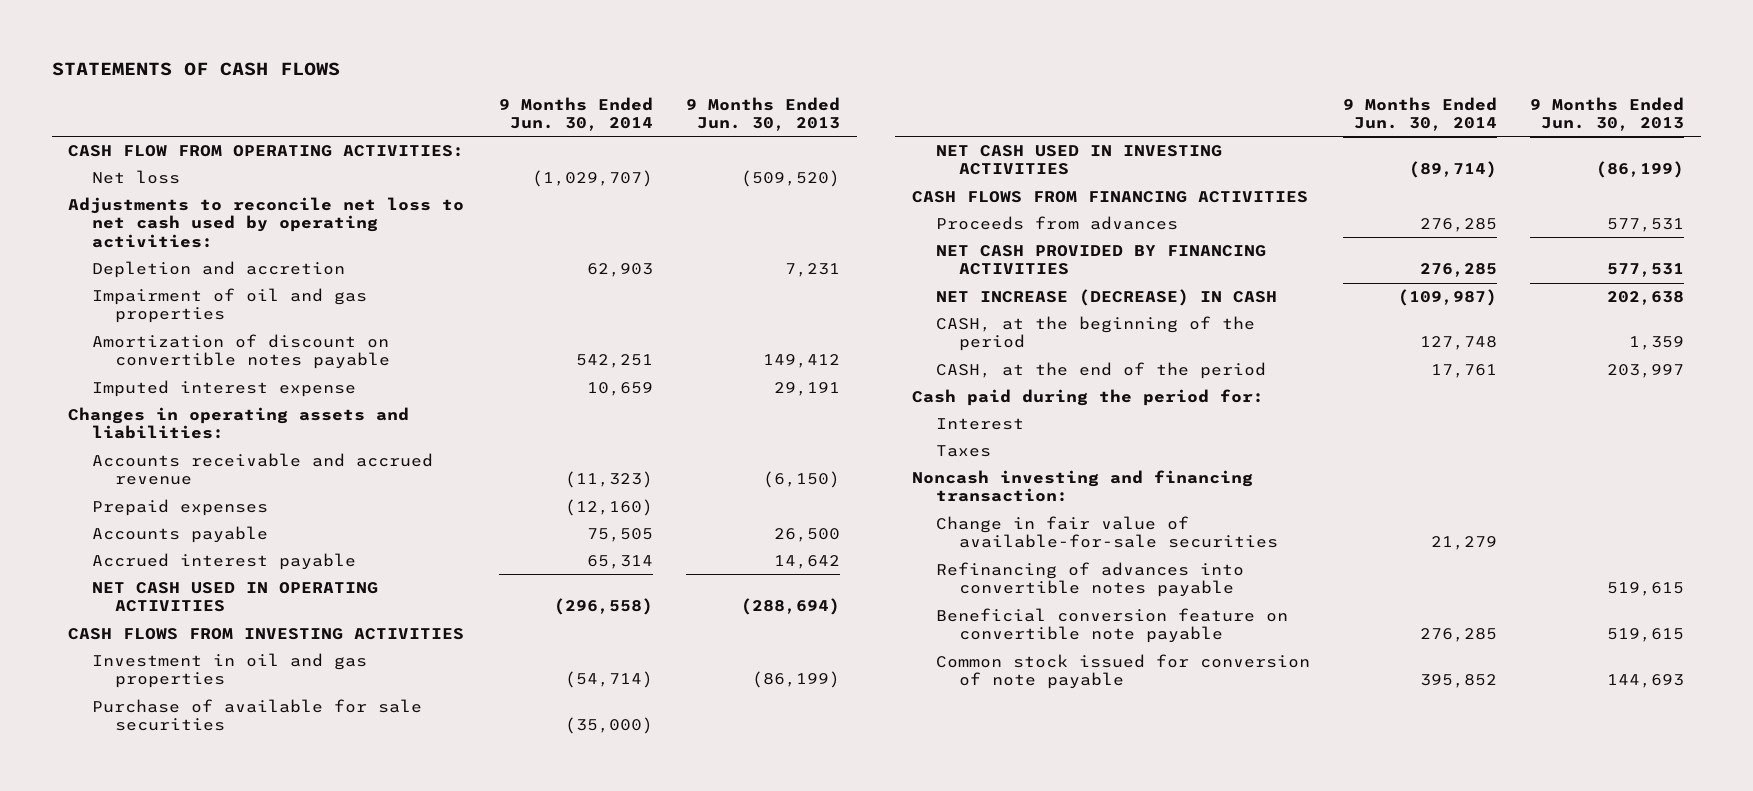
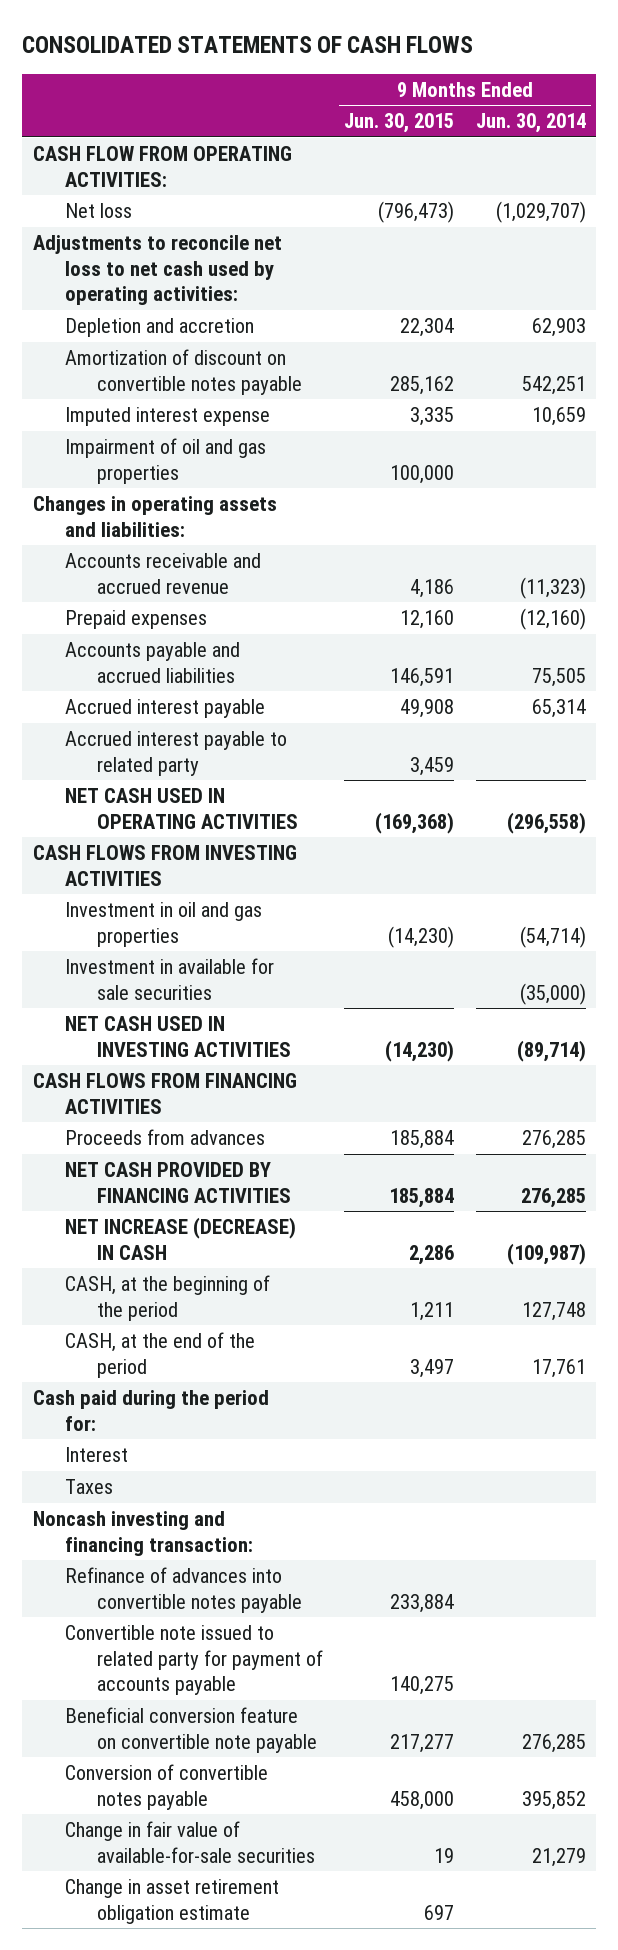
- STATEMENTS OF CASH FLOWS
+ CONSOLIDATED STATEMENTS OF CASH FLOWS
- | 9 Months Ended Jun. 30, 2014 | 9 Months Ended Jun. 30, 2013
+ | 9 Months Ended Jun. 30, 2015 | 9 Months Ended Jun. 30, 2014
moved down: Impairment of oil and gas properties | 100,000 |
- Accounts payable | 75,505 | 26,500
+ Accounts payable and accrued liabilities | 146,591 | 75,505
+ Accrued interest payable to related party | 3,459 |
- Purchase of available for sale securities | (35,000) |
+ Investment in available for sale securities | | (35,000)
- Refinancing of advances into convertible notes payable | | 519,615
+ Refinance of advances into convertible notes payable | 233,884 |
+ Convertible note issued to related party for payment of accounts payable | 140,275 |
- Common stock issued for conversion of note payable | 395,852 | 144,693
+ Conversion of convertible notes payable | 458,000 | 395,852
moved down: Change in fair value of available-for-sale securities | 19 | 21,279
+ Change in asset retirement obligation estimate | 697 |

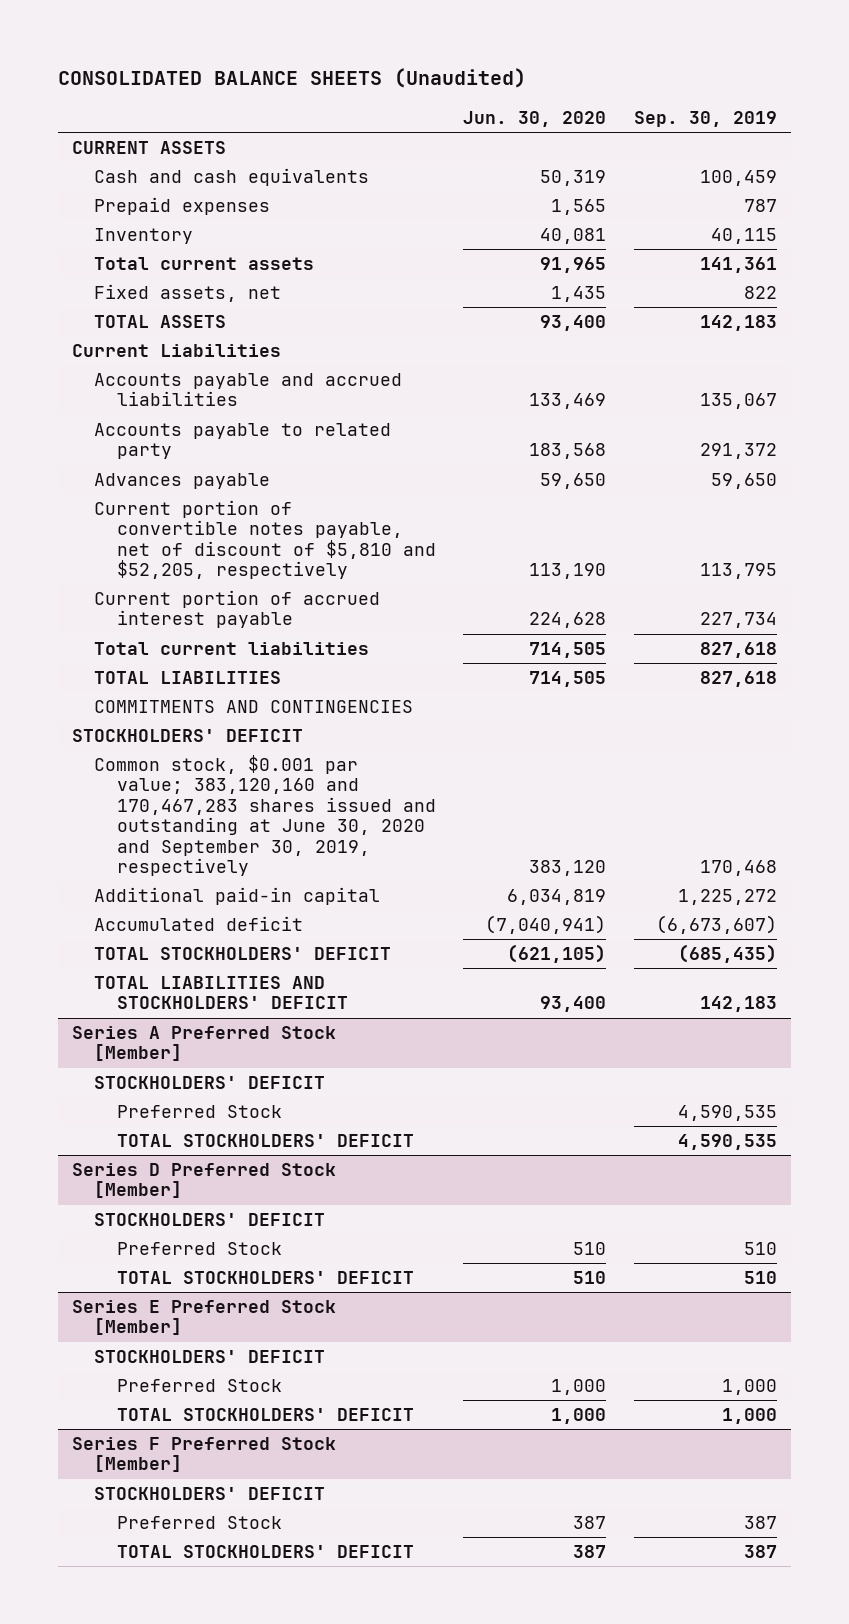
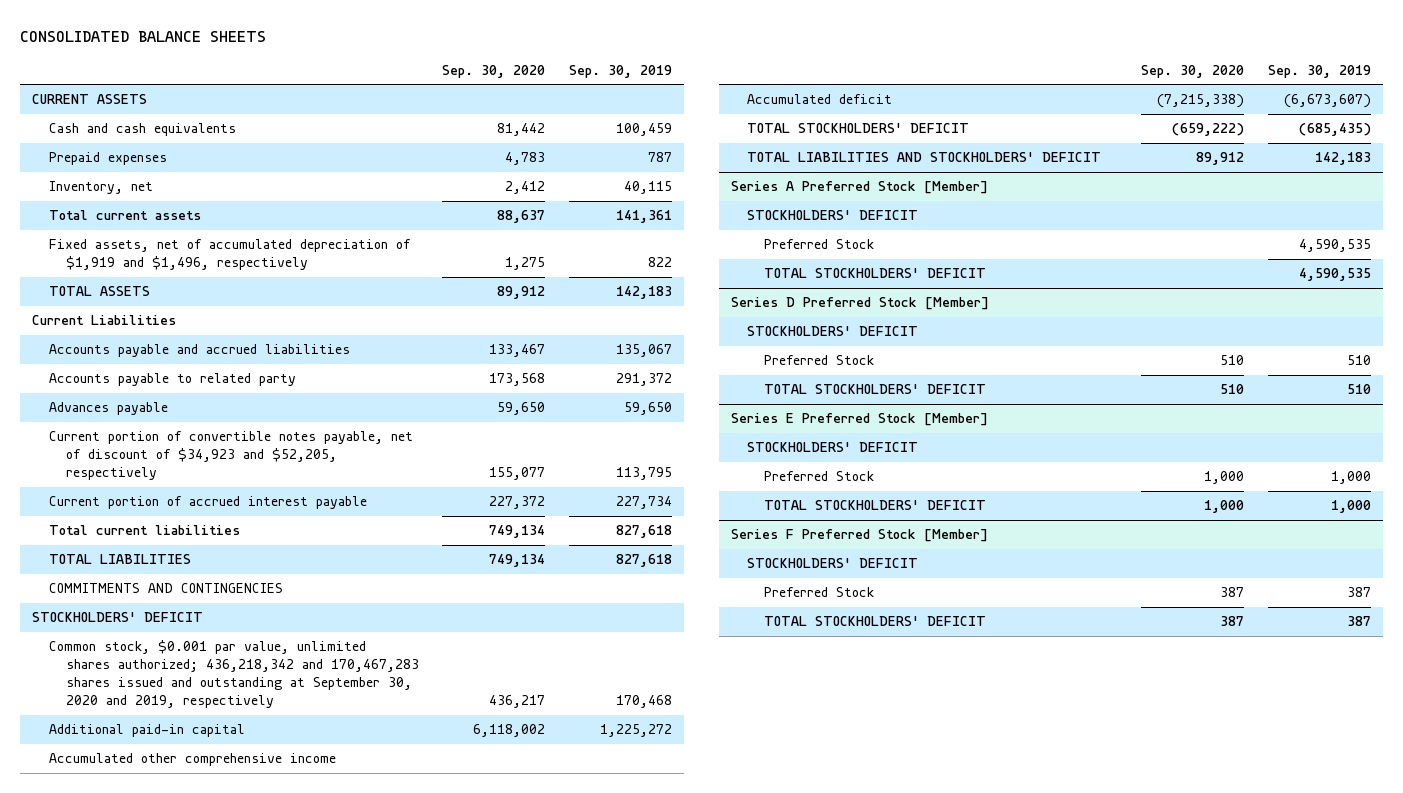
- CONSOLIDATED BALANCE SHEETS (Unaudited)
+ CONSOLIDATED BALANCE SHEETS
- | Jun. 30, 2020 | Sep. 30, 2019
+ | Sep. 30, 2020 | Sep. 30, 2019
- Inventory | 40,081 | 40,115
+ Inventory, net | 2,412 | 40,115
- Fixed assets, net | 1,435 | 822
+ Fixed assets, net of accumulated depreciation of $1,919 and $1,496, respectively | 1,275 | 822
- Current portion of convertible notes payable, net of discount of $5,810 and $52,205, respectively | 113,190 | 113,795
+ Current portion of convertible notes payable, net of discount of $34,923 and $52,205, respectively | 155,077 | 113,795
- Common stock, $0.001 par value; 383,120,160 and 170,467,283 shares issued and outstanding at June 30, 2020 and September 30, 2019, respectively | 383,120 | 170,468
+ Common stock, $0.001 par value, unlimited shares authorized; 436,218,342 and 170,467,283 shares issued and outstanding at September 30, 2020 and 2019, respectively | 436,217 | 170,468
+ Accumulated other comprehensive income

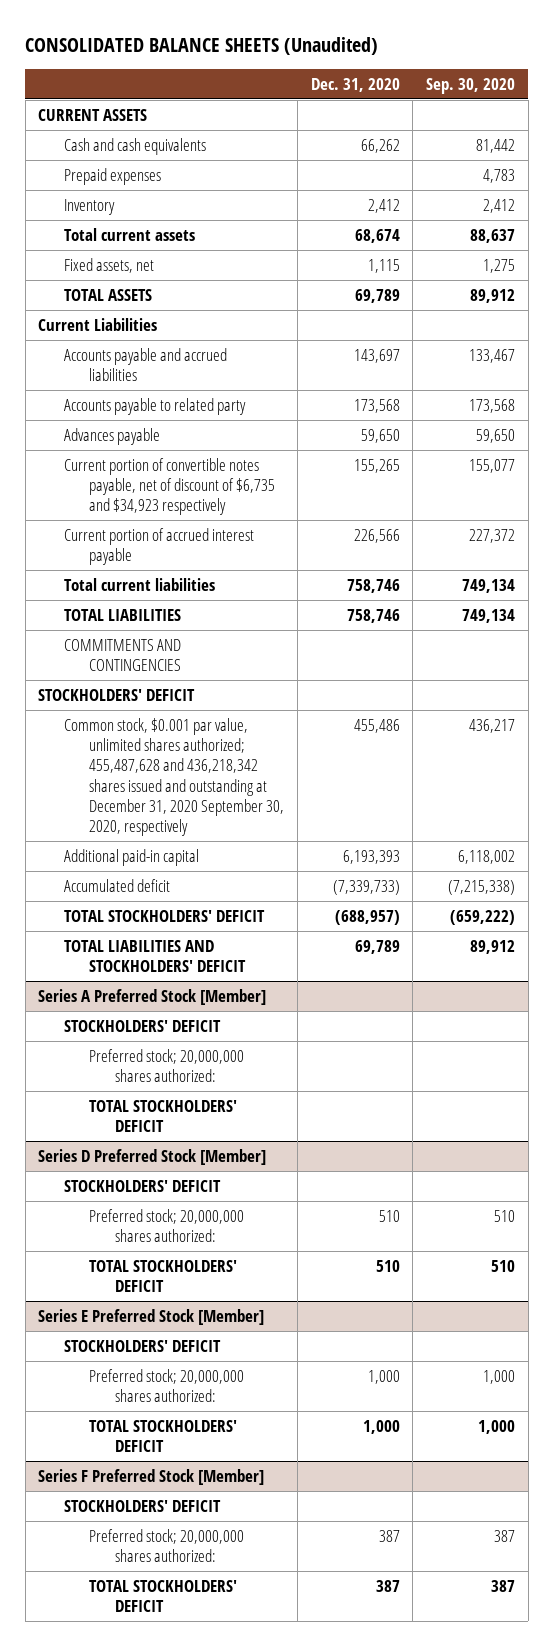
- CONSOLIDATED BALANCE SHEETS
+ CONSOLIDATED BALANCE SHEETS (Unaudited)
- | Sep. 30, 2020 | Sep. 30, 2019
+ | Dec. 31, 2020 | Sep. 30, 2020
- Inventory, net | 2,412 | 40,115
+ Inventory | 2,412 | 2,412
- Fixed assets, net of accumulated depreciation of $1,919 and $1,496, respectively | 1,275 | 822
+ Fixed assets, net | 1,115 | 1,275
- Current portion of convertible notes payable, net of discount of $34,923 and $52,205, respectively | 155,077 | 113,795
+ Current portion of convertible notes payable, net of discount of $6,735 and $34,923 respectively | 155,265 | 155,077
- Common stock, $0.001 par value, unlimited shares authorized; 436,218,342 and 170,467,283 shares issued and outstanding at September 30, 2020 and 2019, respectively | 436,217 | 170,468
+ Common stock, $0.001 par value, unlimited shares authorized; 455,487,628 and 436,218,342 shares issued and outstanding at December 31, 2020 September 30, 2020, respectively | 455,486 | 436,217
- Accumulated other comprehensive income
@ Series A Preferred Stock [Member]
- Preferred Stock | | 4,590,535
+ Preferred stock; 20,000,000 shares authorized:
@ Series D Preferred Stock [Member]
- Preferred Stock | 510 | 510
+ Preferred stock; 20,000,000 shares authorized: | 510 | 510
@ Series E Preferred Stock [Member]
- Preferred Stock | 1,000 | 1,000
+ Preferred stock; 20,000,000 shares authorized: | 1,000 | 1,000
@ Series F Preferred Stock [Member]
- Preferred Stock | 387 | 387
+ Preferred stock; 20,000,000 shares authorized: | 387 | 387

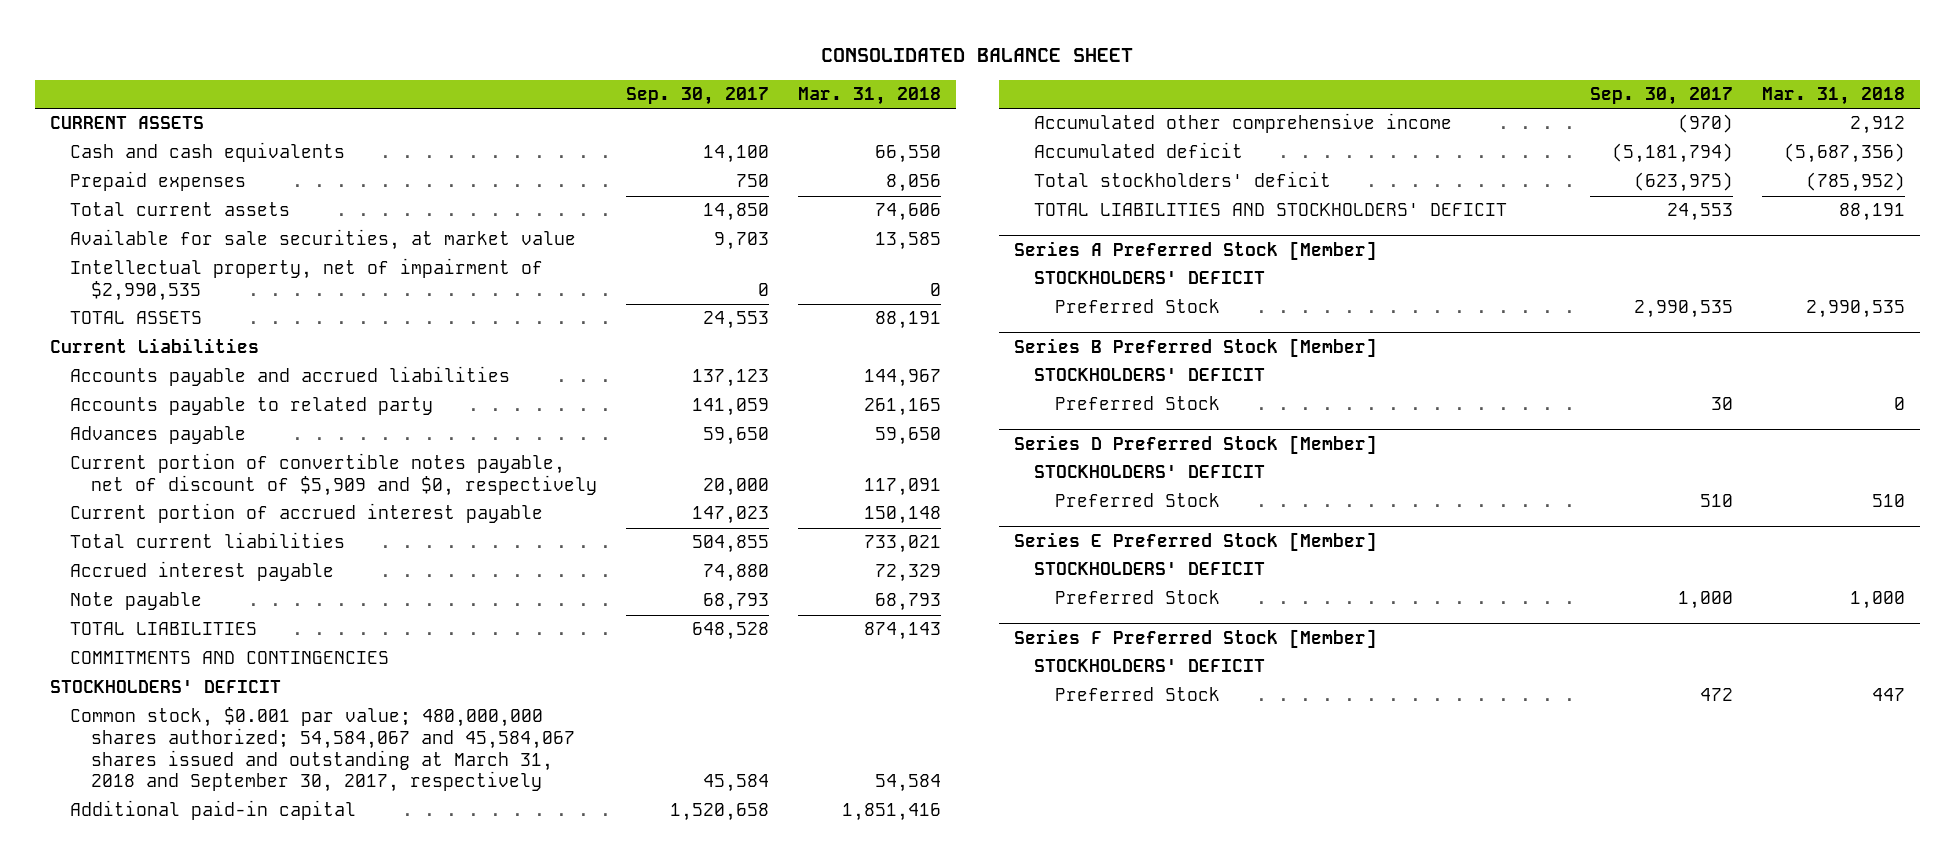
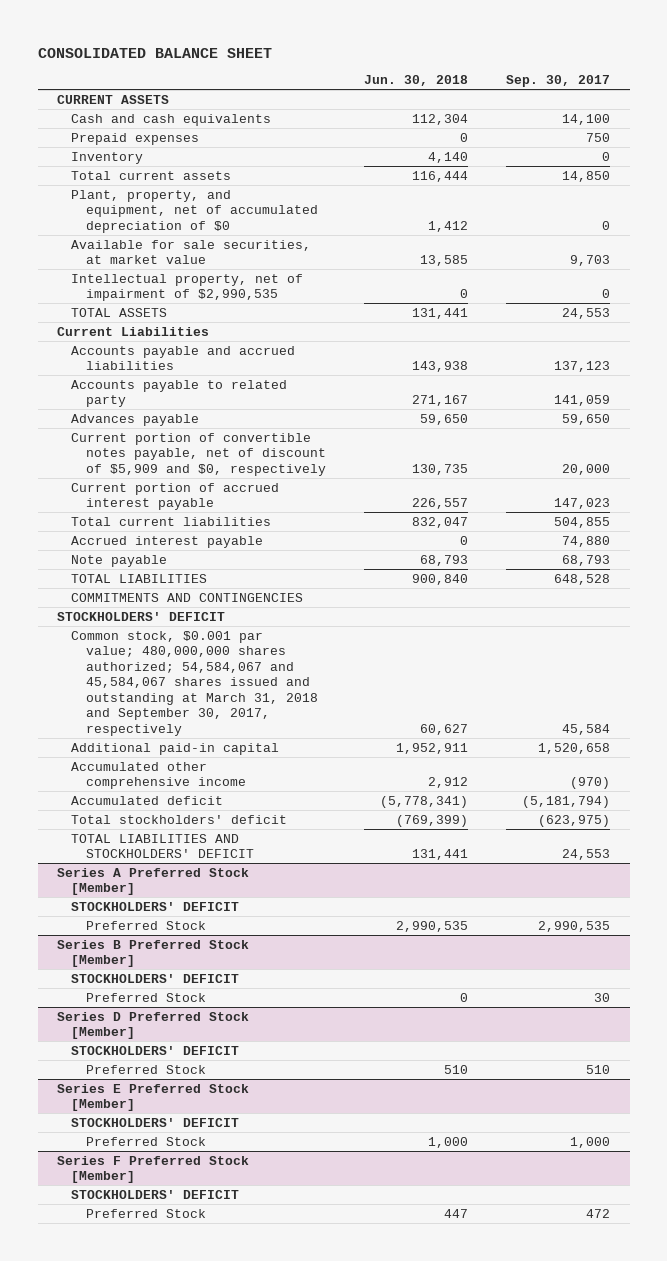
- | Sep. 30, 2017 | Mar. 31, 2018
+ | Jun. 30, 2018 | Sep. 30, 2017
+ Inventory | 4,140 | 0
+ Plant, property, and equipment, net of accumulated depreciation of $0 | 1,412 | 0

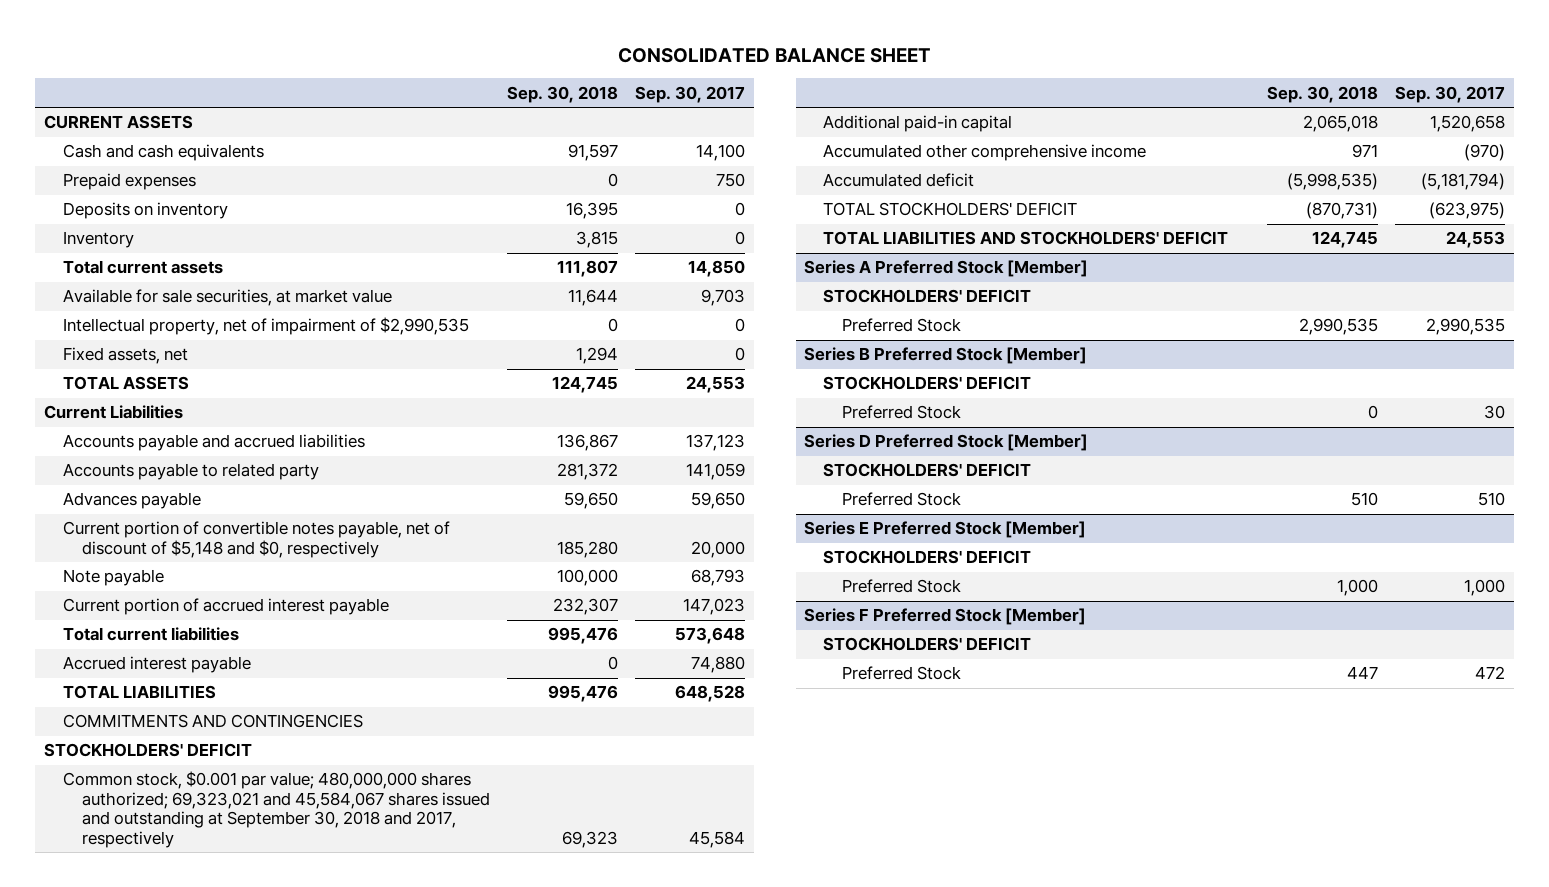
- | Jun. 30, 2018 | Sep. 30, 2017
+ | Sep. 30, 2018 | Sep. 30, 2017
+ Deposits on inventory | 16,395 | 0
- Plant, property, and equipment, net of accumulated depreciation of $0 | 1,412 | 0
+ Fixed assets, net | 1,294 | 0
- Current portion of convertible notes payable, net of discount of $5,909 and $0, respectively | 130,735 | 20,000
+ Current portion of convertible notes payable, net of discount of $5,148 and $0, respectively | 185,280 | 20,000
moved up: Note payable | 100,000 | 68,793
- Total current liabilities | 832,047 | 504,855
+ Total current liabilities | 995,476 | 573,648
- Common stock, $0.001 par value; 480,000,000 shares authorized; 54,584,067 and 45,584,067 shares issued and outstanding at March 31, 2018 and September 30, 2017, respectively | 60,627 | 45,584
+ Common stock, $0.001 par value; 480,000,000 shares authorized; 69,323,021 and 45,584,067 shares issued and outstanding at September 30, 2018 and 2017, respectively | 69,323 | 45,584
- Total stockholders' deficit | (769,399) | (623,975)
+ TOTAL STOCKHOLDERS' DEFICIT | (870,731) | (623,975)

